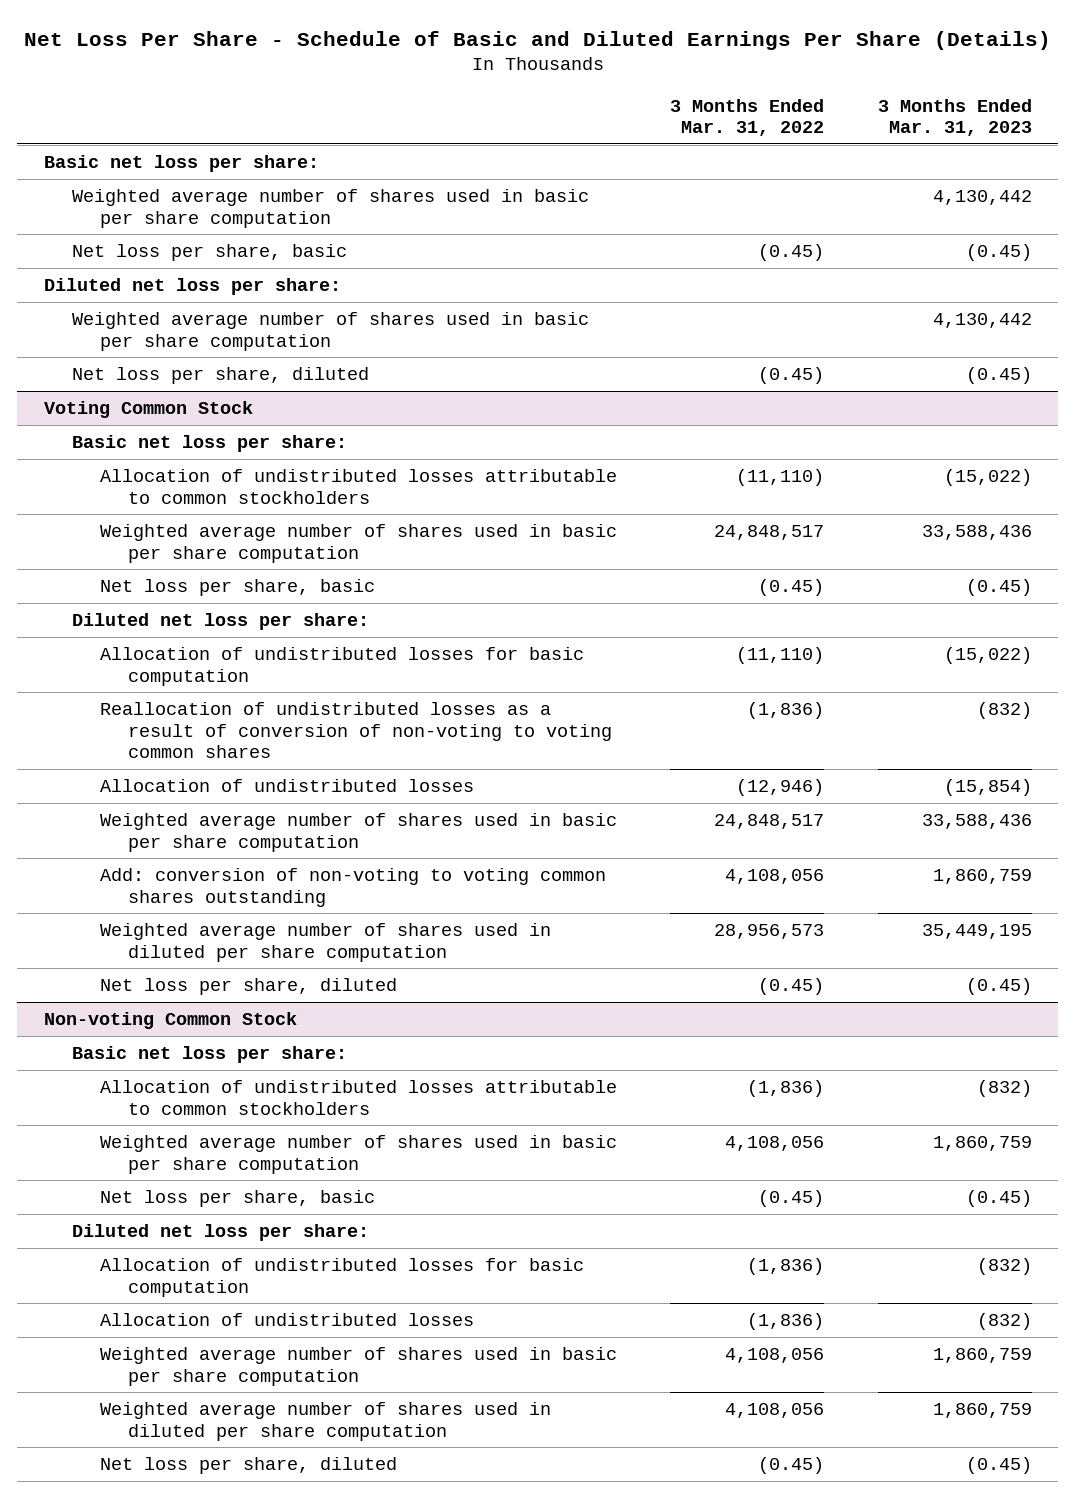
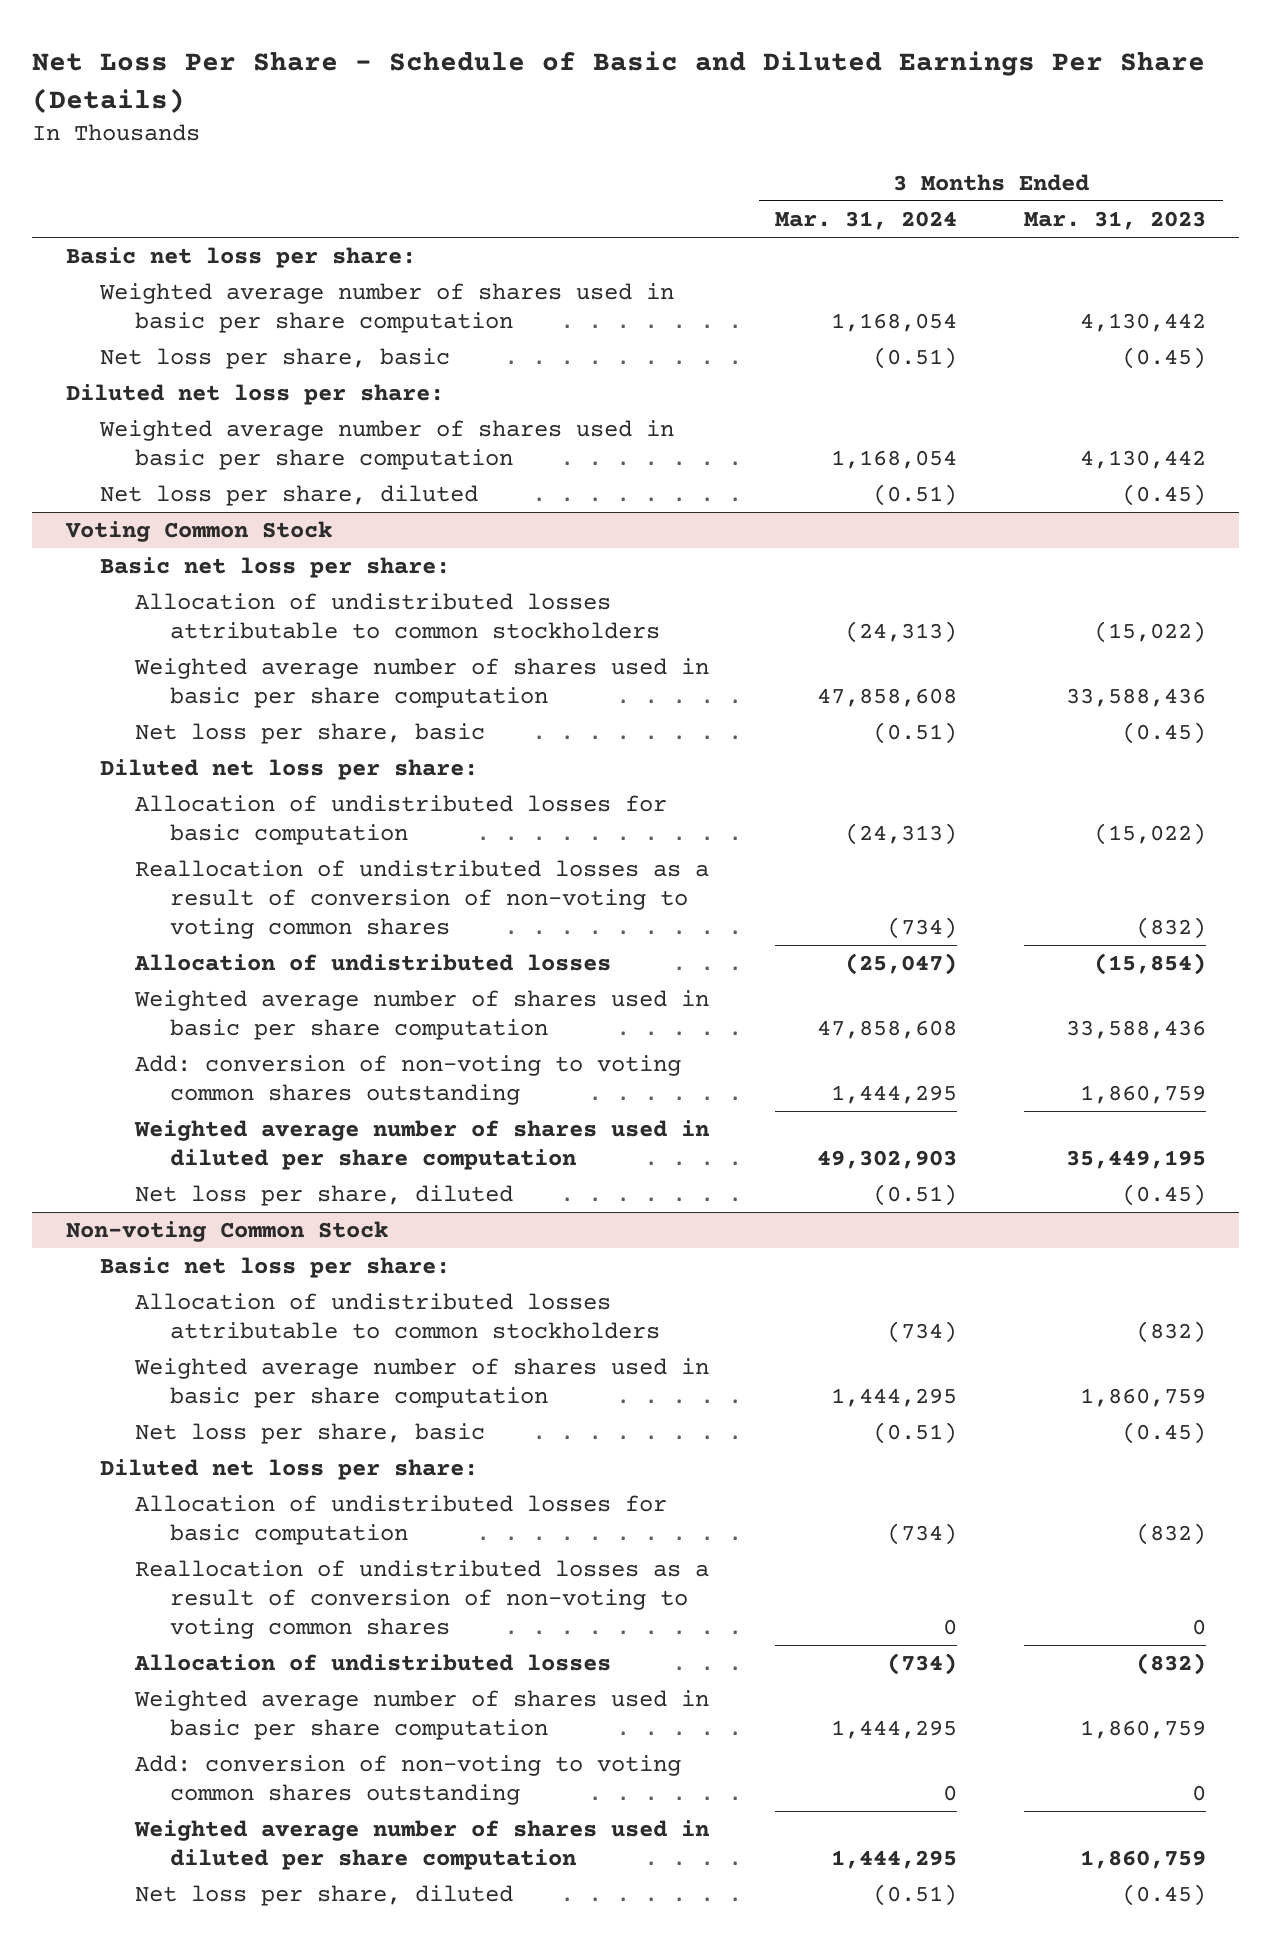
- | 3 Months Ended Mar. 31, 2022 | 3 Months Ended Mar. 31, 2023
+ | 3 Months Ended Mar. 31, 2024 | 3 Months Ended Mar. 31, 2023
@ Non-voting Common Stock
+ Reallocation of undistributed losses as a result of conversion of non-voting to voting common shares | 0 | 0
+ Add: conversion of non-voting to voting common shares outstanding | 0 | 0

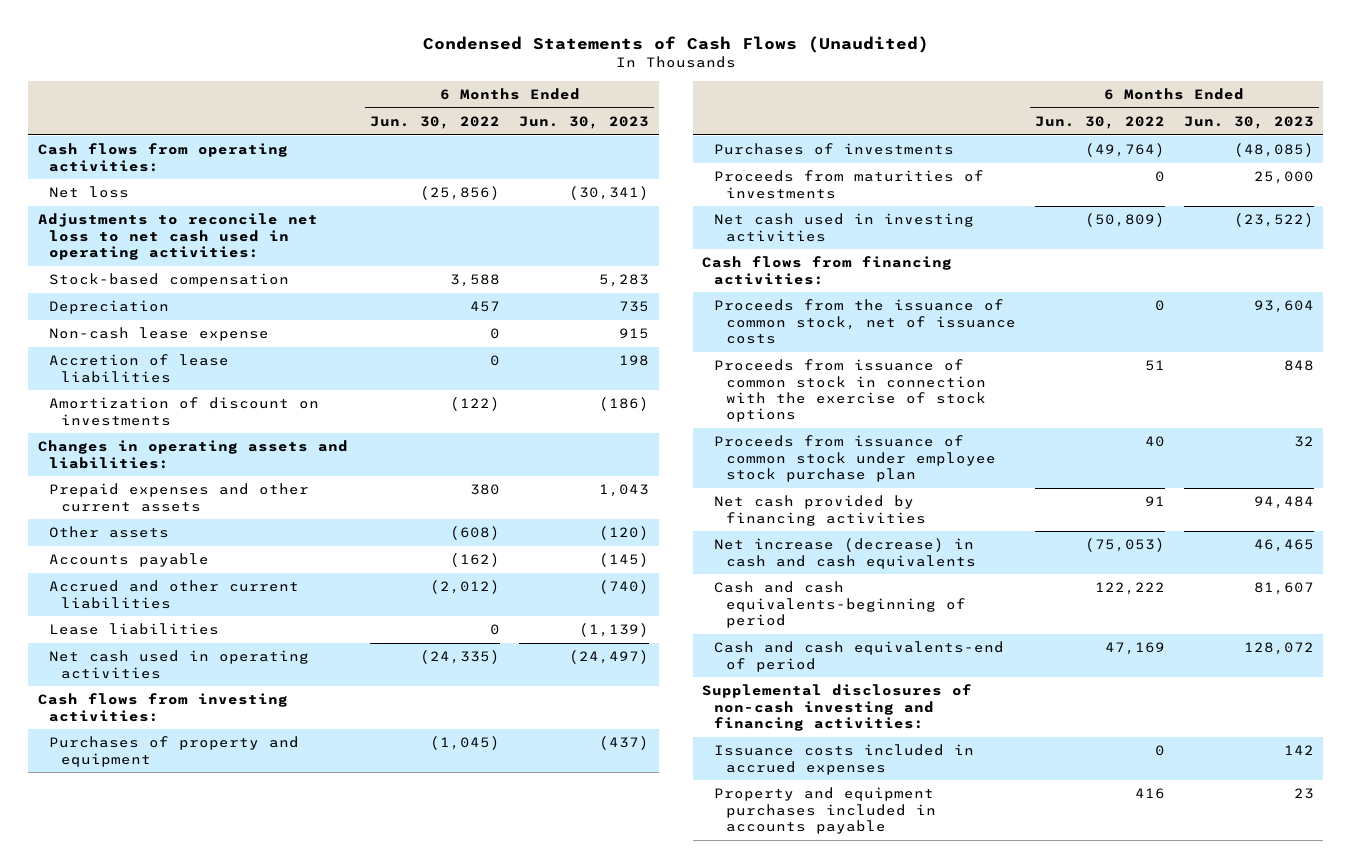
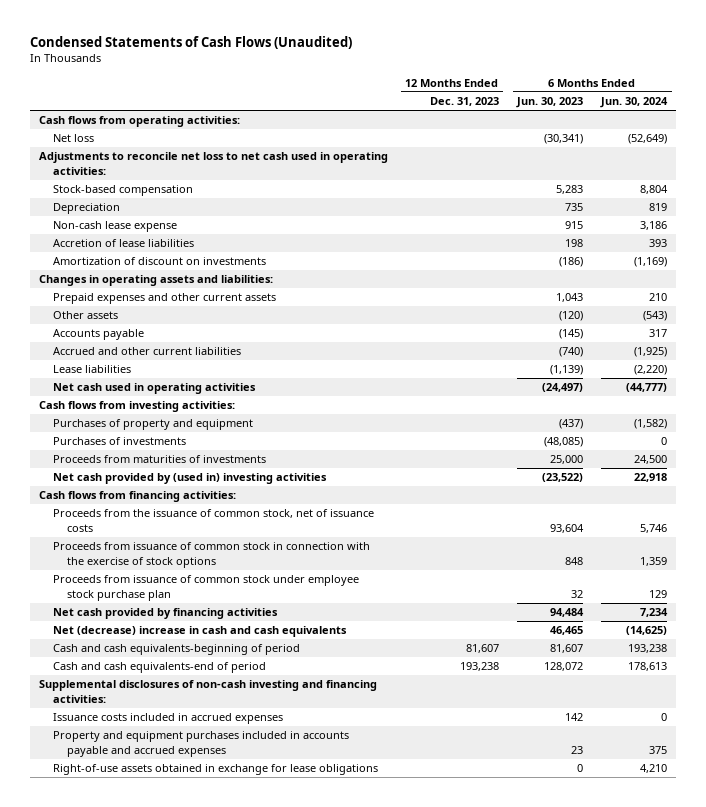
- | 6 Months Ended Jun. 30, 2022 | 6 Months Ended Jun. 30, 2023
+ | 12 Months Ended Dec. 31, 2023 | 6 Months Ended Jun. 30, 2023 | 6 Months Ended Jun. 30, 2024
- Net cash used in investing activities | (50,809) | (23,522)
+ Net cash provided by (used in) investing activities | | (23,522) | 22,918
- Net increase (decrease) in cash and cash equivalents | (75,053) | 46,465
+ Net (decrease) increase in cash and cash equivalents | | 46,465 | (14,625)
- Property and equipment purchases included in accounts payable | 416 | 23
+ Property and equipment purchases included in accounts payable and accrued expenses | | 23 | 375
+ Right-of-use assets obtained in exchange for lease obligations | | 0 | 4,210

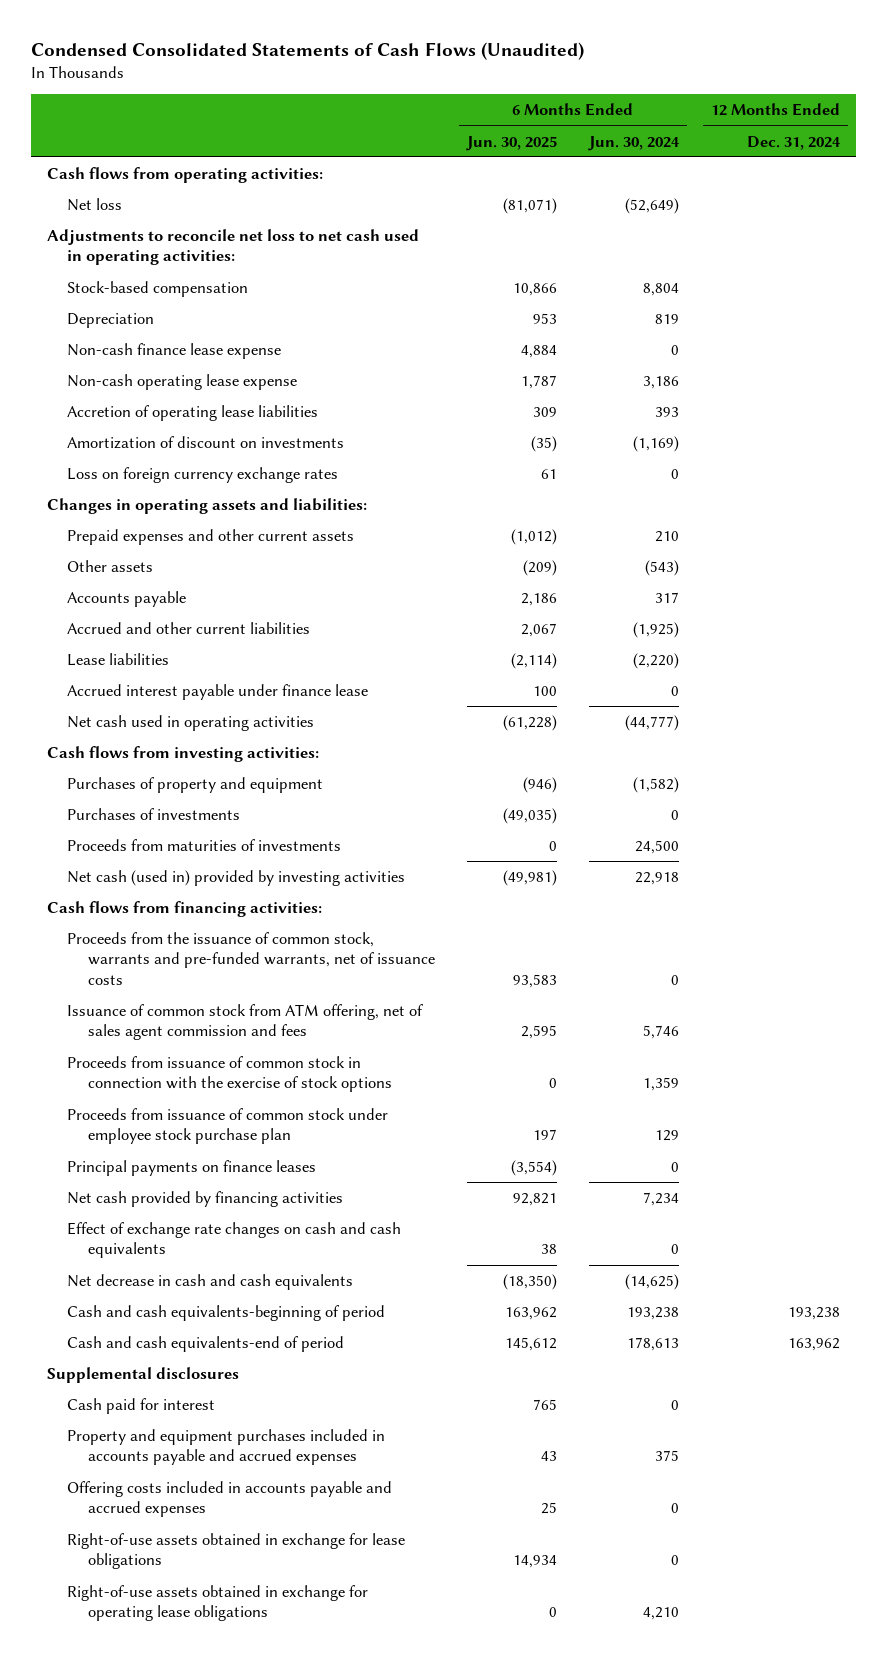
- Condensed Statements of Cash Flows (Unaudited)
+ Condensed Consolidated Statements of Cash Flows (Unaudited)
- | 12 Months Ended Dec. 31, 2023 | 6 Months Ended Jun. 30, 2023 | 6 Months Ended Jun. 30, 2024
+ | 6 Months Ended Jun. 30, 2025 | 6 Months Ended Jun. 30, 2024 | 12 Months Ended Dec. 31, 2024
- Non-cash lease expense | | 915 | 3,186
- Accretion of lease liabilities | | 198 | 393
+ Non-cash finance lease expense | 4,884 | 0 |
+ Non-cash operating lease expense | 1,787 | 3,186 |
+ Accretion of operating lease liabilities | 309 | 393 |
+ Loss on foreign currency exchange rates | 61 | 0 |
+ Accrued interest payable under finance lease | 100 | 0 |
- Net cash provided by (used in) investing activities | | (23,522) | 22,918
+ Net cash (used in) provided by investing activities | (49,981) | 22,918 |
- Proceeds from the issuance of common stock, net of issuance costs | | 93,604 | 5,746
+ Proceeds from the issuance of common stock, warrants and pre-funded warrants, net of issuance costs | 93,583 | 0 |
+ Issuance of common stock from ATM offering, net of sales agent commission and fees | 2,595 | 5,746 |
+ Principal payments on finance leases | (3,554) | 0 |
- Net (decrease) increase in cash and cash equivalents | | 46,465 | (14,625)
+ Effect of exchange rate changes on cash and cash equivalents | 38 | 0 |
+ Net decrease in cash and cash equivalents | (18,350) | (14,625) |
- Supplemental disclosures of non-cash investing and financing activities:
- Issuance costs included in accrued expenses | | 142 | 0
+ Supplemental disclosures
+ Cash paid for interest | 765 | 0 |
- Right-of-use assets obtained in exchange for lease obligations | | 0 | 4,210
+ Offering costs included in accounts payable and accrued expenses | 25 | 0 |
+ Right-of-use assets obtained in exchange for lease obligations | 14,934 | 0 |
+ Right-of-use assets obtained in exchange for operating lease obligations | 0 | 4,210 |

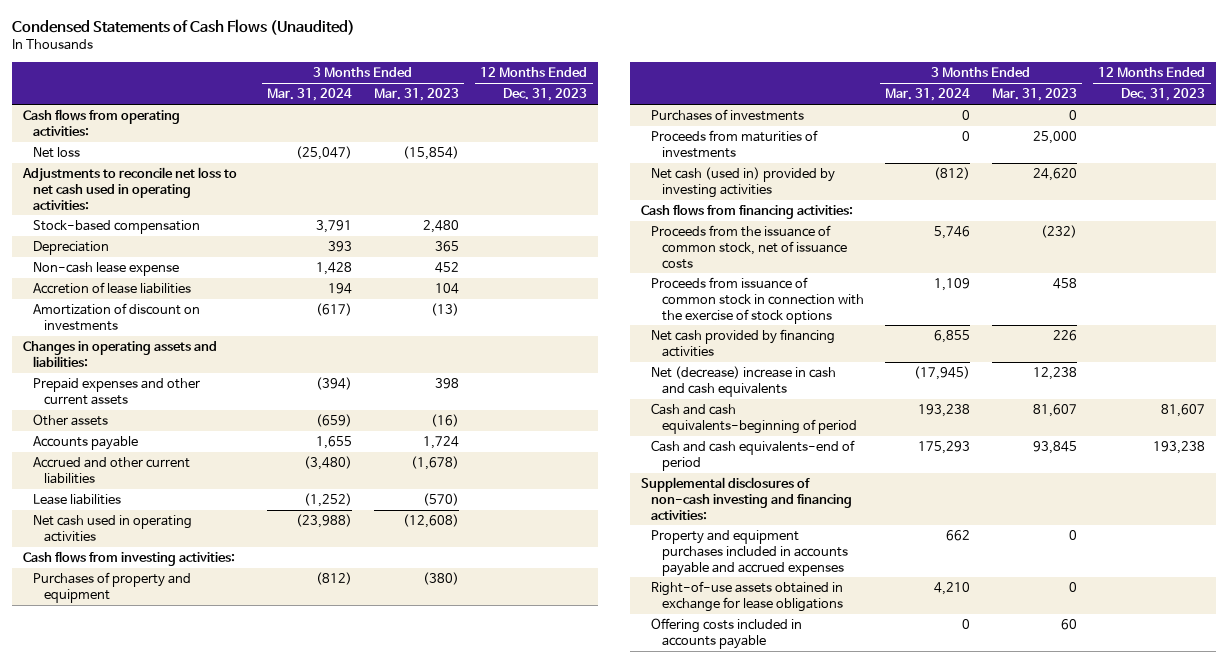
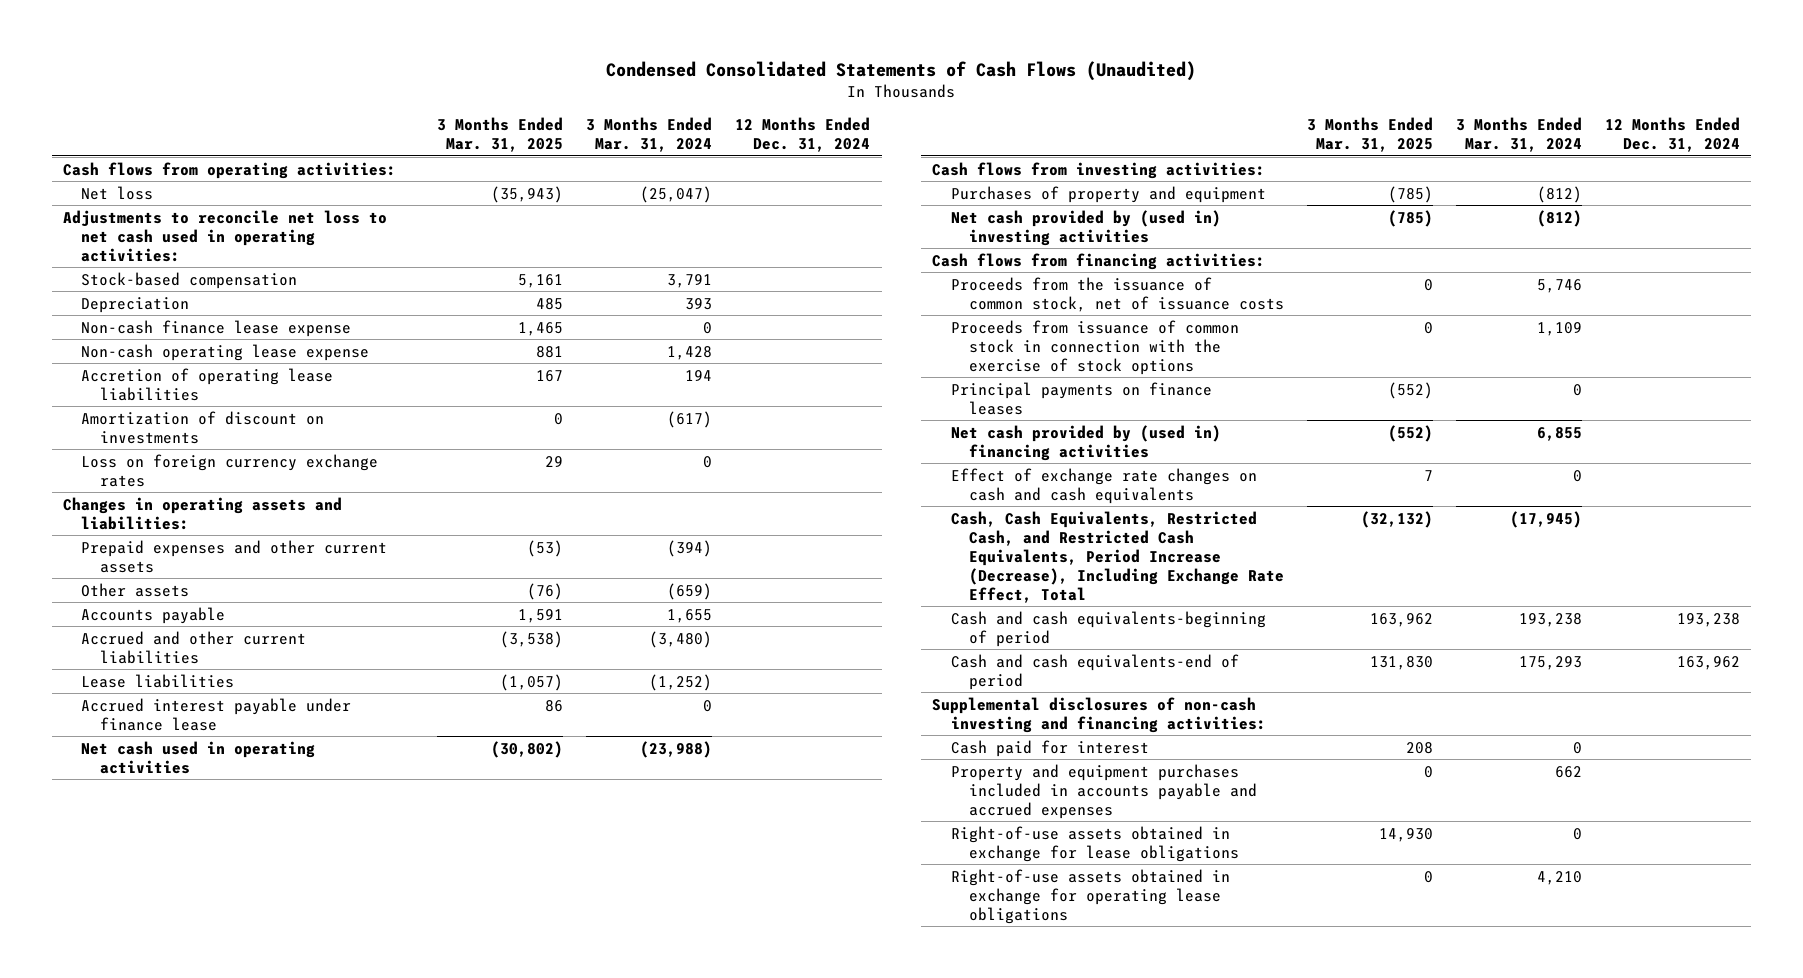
- Condensed Statements of Cash Flows (Unaudited)
+ Condensed Consolidated Statements of Cash Flows (Unaudited)
- | 3 Months Ended Mar. 31, 2024 | 3 Months Ended Mar. 31, 2023 | 12 Months Ended Dec. 31, 2023
+ | 3 Months Ended Mar. 31, 2025 | 3 Months Ended Mar. 31, 2024 | 12 Months Ended Dec. 31, 2024
- Non-cash lease expense | 1,428 | 452 |
- Accretion of lease liabilities | 194 | 104 |
+ Non-cash finance lease expense | 1,465 | 0 |
+ Non-cash operating lease expense | 881 | 1,428 |
+ Accretion of operating lease liabilities | 167 | 194 |
+ Loss on foreign currency exchange rates | 29 | 0 |
+ Accrued interest payable under finance lease | 86 | 0 |
- Purchases of investments | 0 | 0 |
- Proceeds from maturities of investments | 0 | 25,000 |
- Net cash (used in) provided by investing activities | (812) | 24,620 |
+ Net cash provided by (used in) investing activities | (785) | (812) |
- Net cash provided by financing activities | 6,855 | 226 |
- Net (decrease) increase in cash and cash equivalents | (17,945) | 12,238 |
+ Principal payments on finance leases | (552) | 0 |
+ Net cash provided by (used in) financing activities | (552) | 6,855 |
+ Effect of exchange rate changes on cash and cash equivalents | 7 | 0 |
+ Cash, Cash Equivalents, Restricted Cash, and Restricted Cash Equivalents, Period Increase (Decrease), Including Exchange Rate Effect, Total | (32,132) | (17,945) |
+ Cash paid for interest | 208 | 0 |
- Right-of-use assets obtained in exchange for lease obligations | 4,210 | 0 |
- Offering costs included in accounts payable | 0 | 60 |
+ Right-of-use assets obtained in exchange for lease obligations | 14,930 | 0 |
+ Right-of-use assets obtained in exchange for operating lease obligations | 0 | 4,210 |

